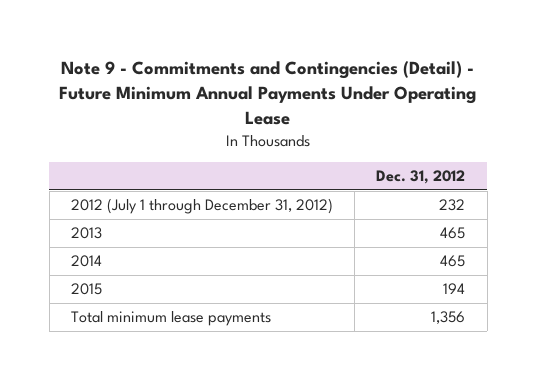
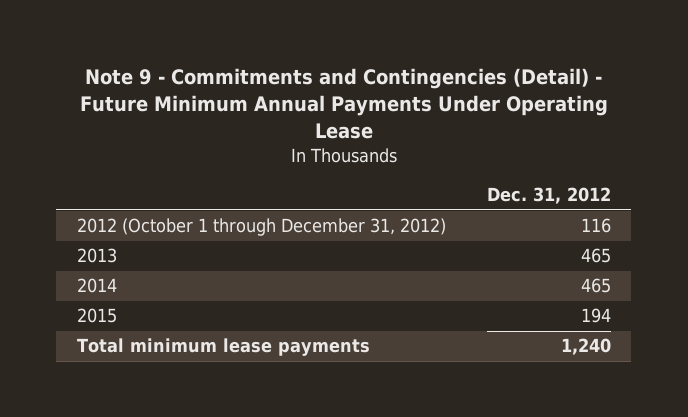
- 2012 (July 1 through December 31, 2012) | 232
+ 2012 (October 1 through December 31, 2012) | 116
- Total minimum lease payments | 1,356
+ Total minimum lease payments | 1,240

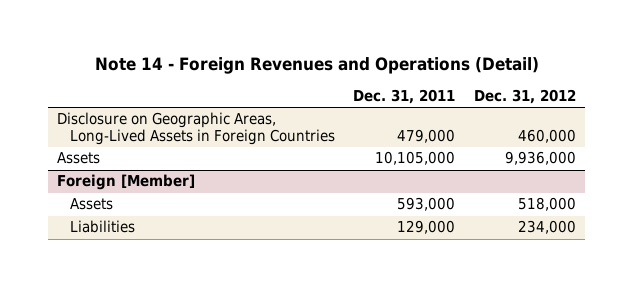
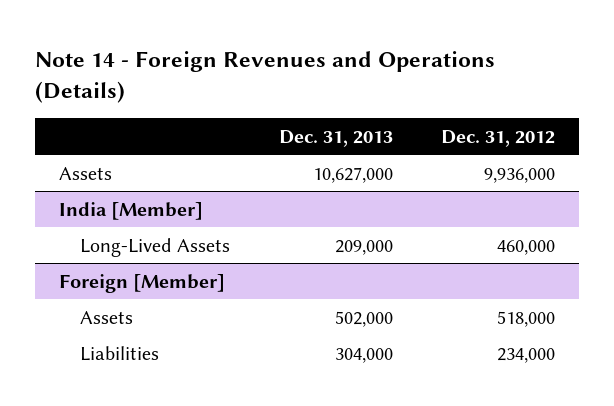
- Note 14 - Foreign Revenues and Operations (Detail)
+ Note 14 - Foreign Revenues and Operations (Details)
- | Dec. 31, 2011 | Dec. 31, 2012
+ | Dec. 31, 2013 | Dec. 31, 2012
- Disclosure on Geographic Areas, Long-Lived Assets in Foreign Countries | 479,000 | 460,000
+ India [Member]
+ Long-Lived Assets | 209,000 | 460,000

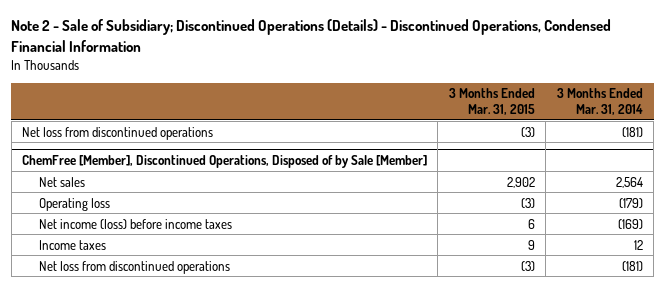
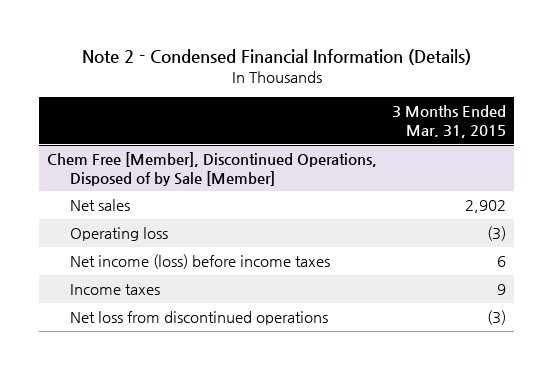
- Note 2 - Sale of Subsidiary; Discontinued Operations (Details) - Discontinued Operations, Condensed Financial Information
+ Note 2 - Condensed Financial Information (Details)
- | 3 Months Ended Mar. 31, 2015 | 3 Months Ended Mar. 31, 2014
+ | 3 Months Ended Mar. 31, 2015
- Net loss from discontinued operations | (3) | (181)
- ChemFree [Member], Discontinued Operations, Disposed of by Sale [Member]
+ Chem Free [Member], Discontinued Operations, Disposed of by Sale [Member]

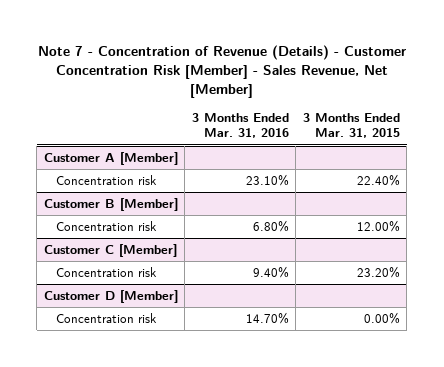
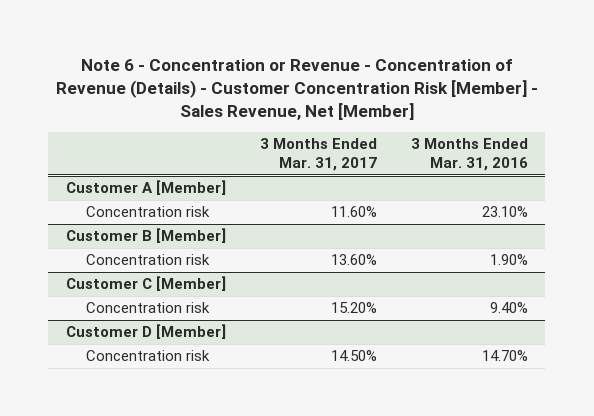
- Note 7 - Concentration of Revenue (Details) - Customer Concentration Risk [Member] - Sales Revenue, Net [Member]
+ Note 6 - Concentration or Revenue - Concentration of Revenue (Details) - Customer Concentration Risk [Member] - Sales Revenue, Net [Member]
- | 3 Months Ended Mar. 31, 2016 | 3 Months Ended Mar. 31, 2015
+ | 3 Months Ended Mar. 31, 2017 | 3 Months Ended Mar. 31, 2016
@ Customer B [Member]
- Concentration risk | 6.80% | 12.00%
+ Concentration risk | 13.60% | 1.90%

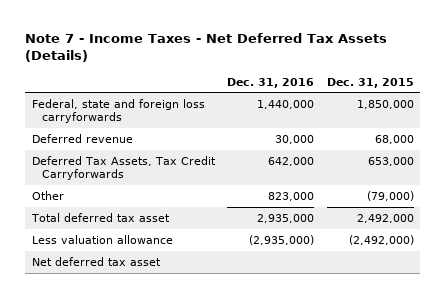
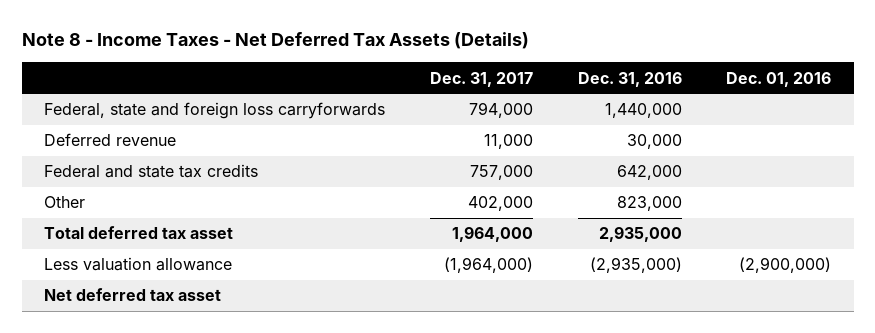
- Note 7 - Income Taxes - Net Deferred Tax Assets (Details)
+ Note 8 - Income Taxes - Net Deferred Tax Assets (Details)
- | Dec. 31, 2016 | Dec. 31, 2015
+ | Dec. 31, 2017 | Dec. 31, 2016 | Dec. 01, 2016
- Deferred Tax Assets, Tax Credit Carryforwards | 642,000 | 653,000
+ Federal and state tax credits | 757,000 | 642,000 |

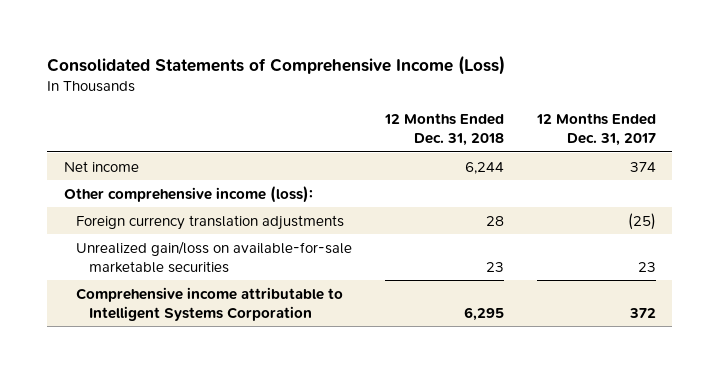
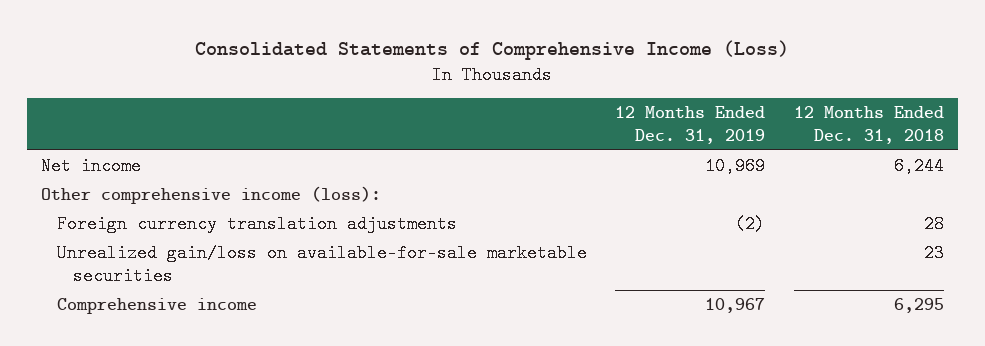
- | 12 Months Ended Dec. 31, 2018 | 12 Months Ended Dec. 31, 2017
+ | 12 Months Ended Dec. 31, 2019 | 12 Months Ended Dec. 31, 2018
- Comprehensive income attributable to Intelligent Systems Corporation | 6,295 | 372
+ Comprehensive income | 10,967 | 6,295

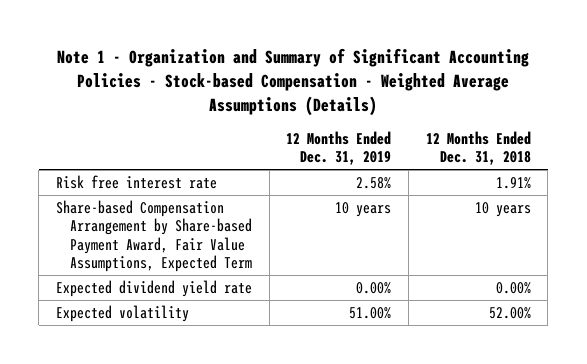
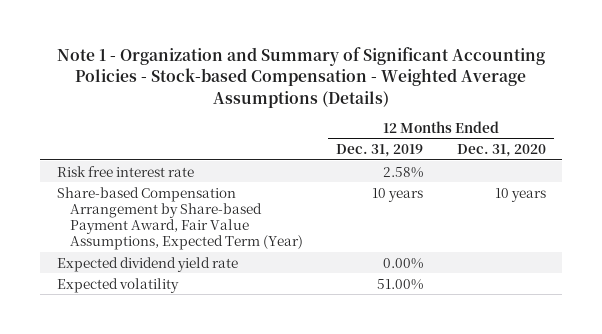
- | 12 Months Ended Dec. 31, 2019 | 12 Months Ended Dec. 31, 2018
+ | 12 Months Ended Dec. 31, 2019 | 12 Months Ended Dec. 31, 2020
- Share-based Compensation Arrangement by Share-based Payment Award, Fair Value Assumptions, Expected Term | 10 years | 10 years
+ Share-based Compensation Arrangement by Share-based Payment Award, Fair Value Assumptions, Expected Term (Year) | 10 years | 10 years

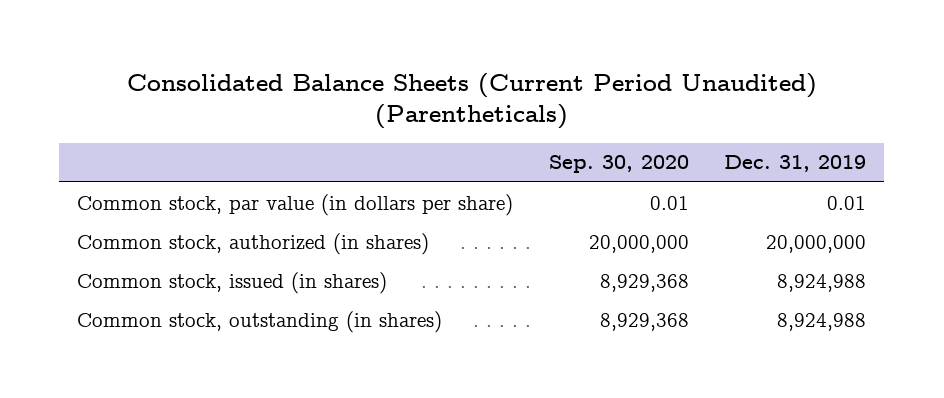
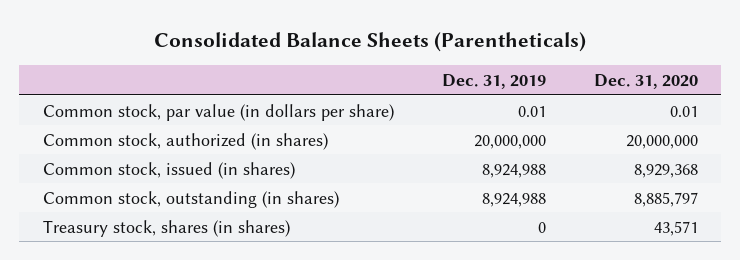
- Consolidated Balance Sheets (Current Period Unaudited) (Parentheticals)
+ Consolidated Balance Sheets (Parentheticals)
- | Sep. 30, 2020 | Dec. 31, 2019
+ | Dec. 31, 2019 | Dec. 31, 2020
+ Treasury stock, shares (in shares) | 0 | 43,571

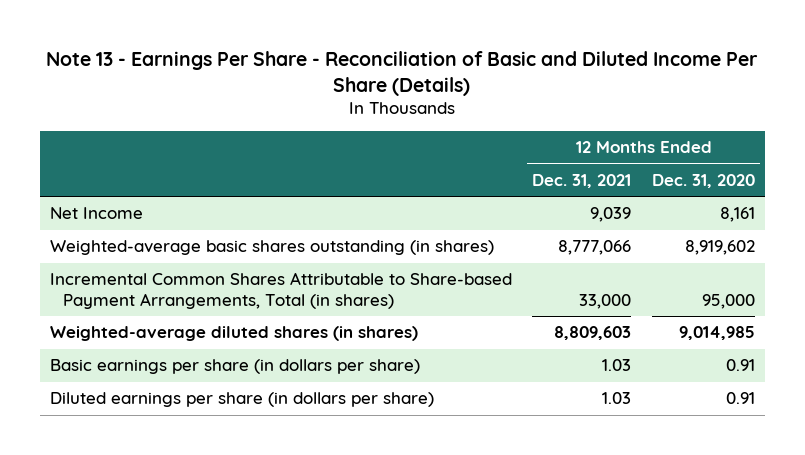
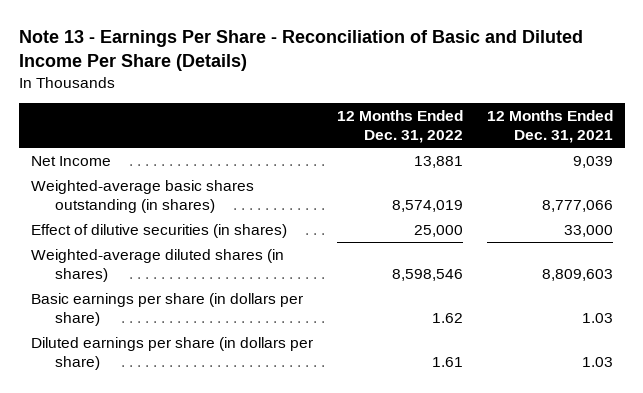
- | 12 Months Ended Dec. 31, 2021 | 12 Months Ended Dec. 31, 2020
+ | 12 Months Ended Dec. 31, 2022 | 12 Months Ended Dec. 31, 2021
- Incremental Common Shares Attributable to Share-based Payment Arrangements, Total (in shares) | 33,000 | 95,000
+ Effect of dilutive securities (in shares) | 25,000 | 33,000

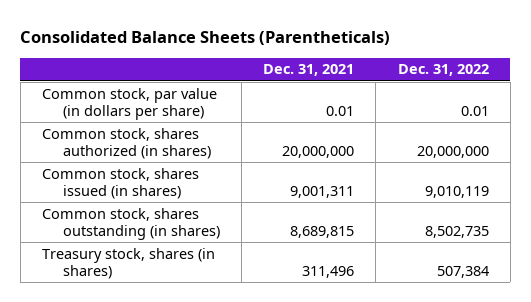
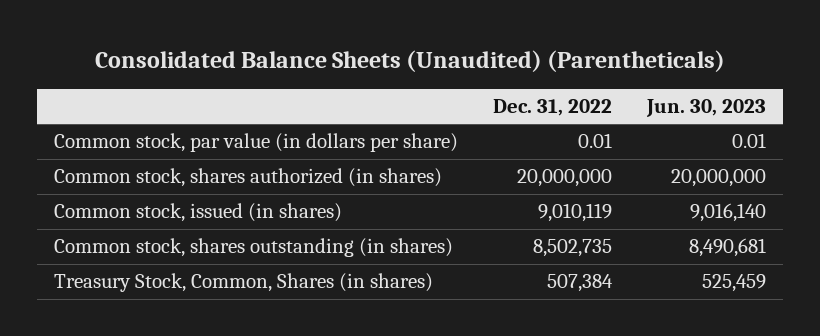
- Consolidated Balance Sheets (Parentheticals)
+ Consolidated Balance Sheets (Unaudited) (Parentheticals)
- | Dec. 31, 2021 | Dec. 31, 2022
+ | Dec. 31, 2022 | Jun. 30, 2023
- Common stock, shares issued (in shares) | 9,001,311 | 9,010,119
+ Common stock, issued (in shares) | 9,010,119 | 9,016,140
- Treasury stock, shares (in shares) | 311,496 | 507,384
+ Treasury Stock, Common, Shares (in shares) | 507,384 | 525,459

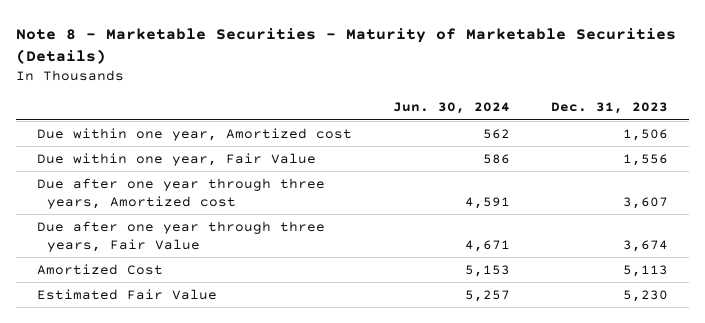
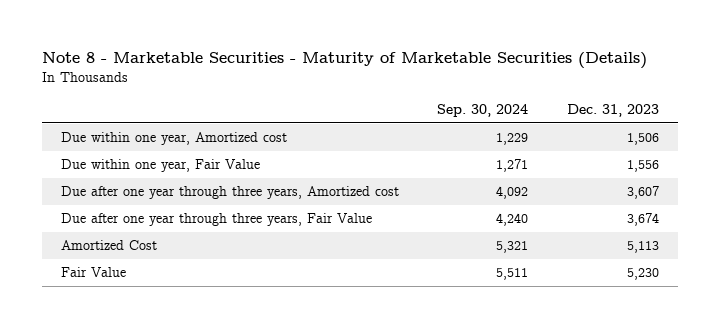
- | Jun. 30, 2024 | Dec. 31, 2023
+ | Sep. 30, 2024 | Dec. 31, 2023
- Estimated Fair Value | 5,257 | 5,230
+ Fair Value | 5,511 | 5,230

